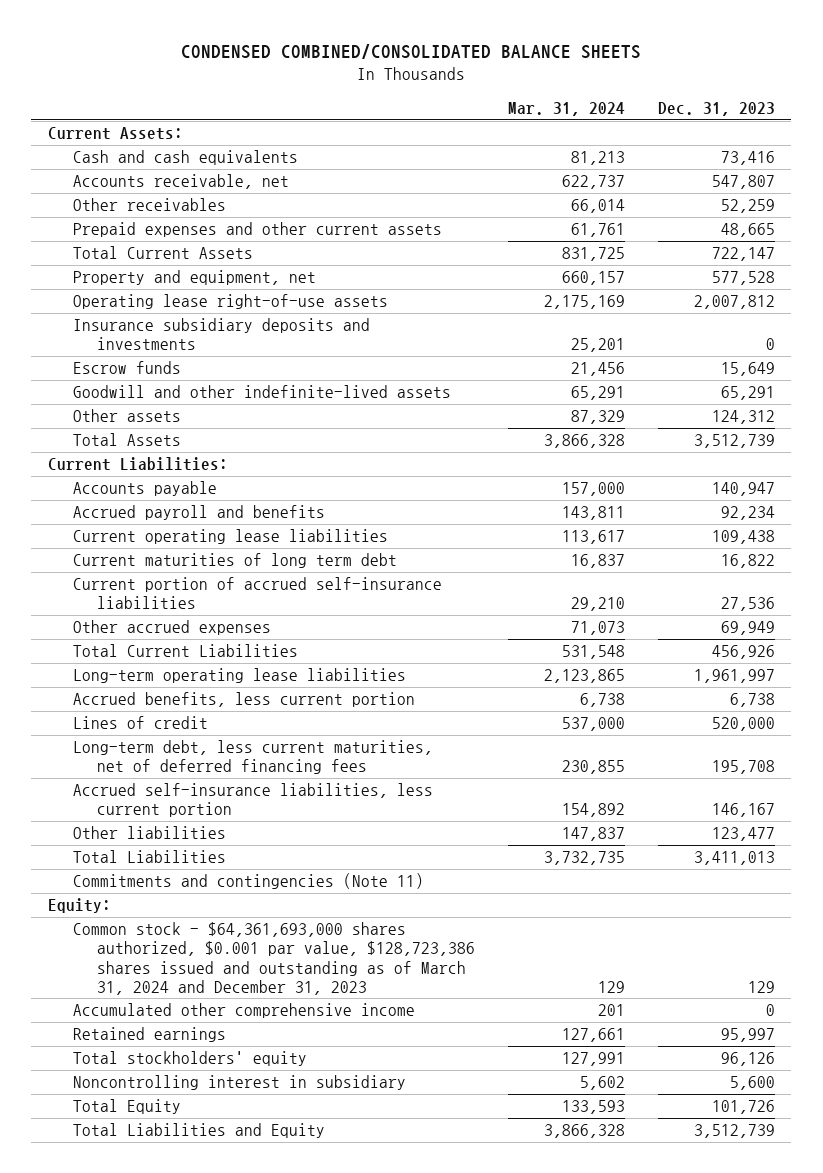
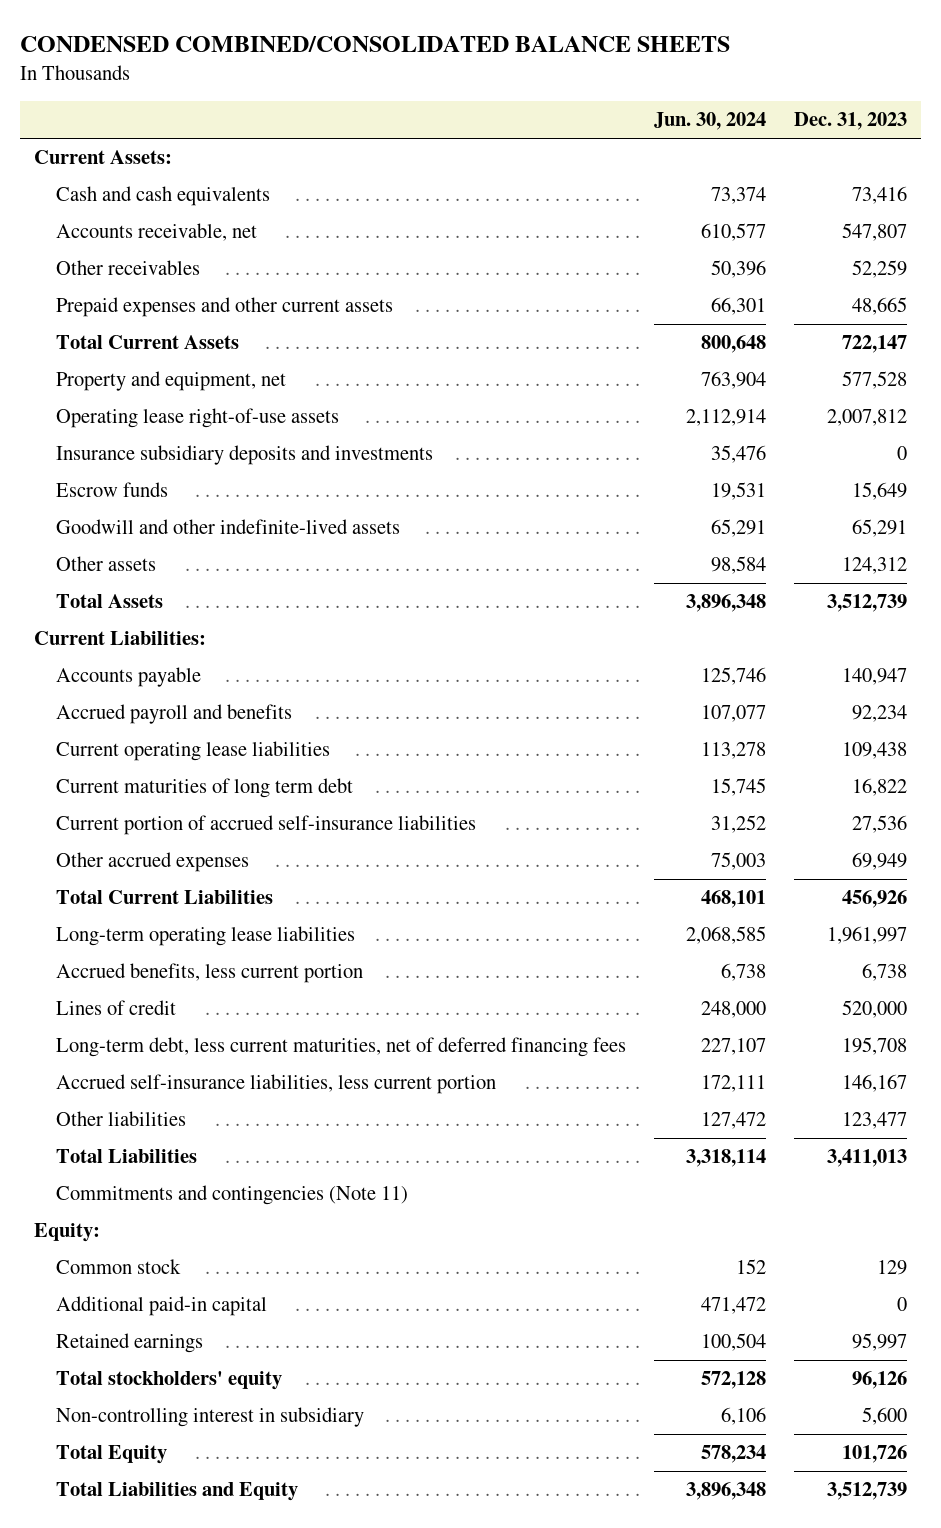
- | Mar. 31, 2024 | Dec. 31, 2023
+ | Jun. 30, 2024 | Dec. 31, 2023
- Common stock - $64,361,693,000 shares authorized, $0.001 par value, $128,723,386 shares issued and outstanding as of March 31, 2024 and December 31, 2023 | 129 | 129
- Accumulated other comprehensive income | 201 | 0
+ Common stock | 152 | 129
+ Additional paid-in capital | 471,472 | 0
- Noncontrolling interest in subsidiary | 5,602 | 5,600
+ Non-controlling interest in subsidiary | 6,106 | 5,600

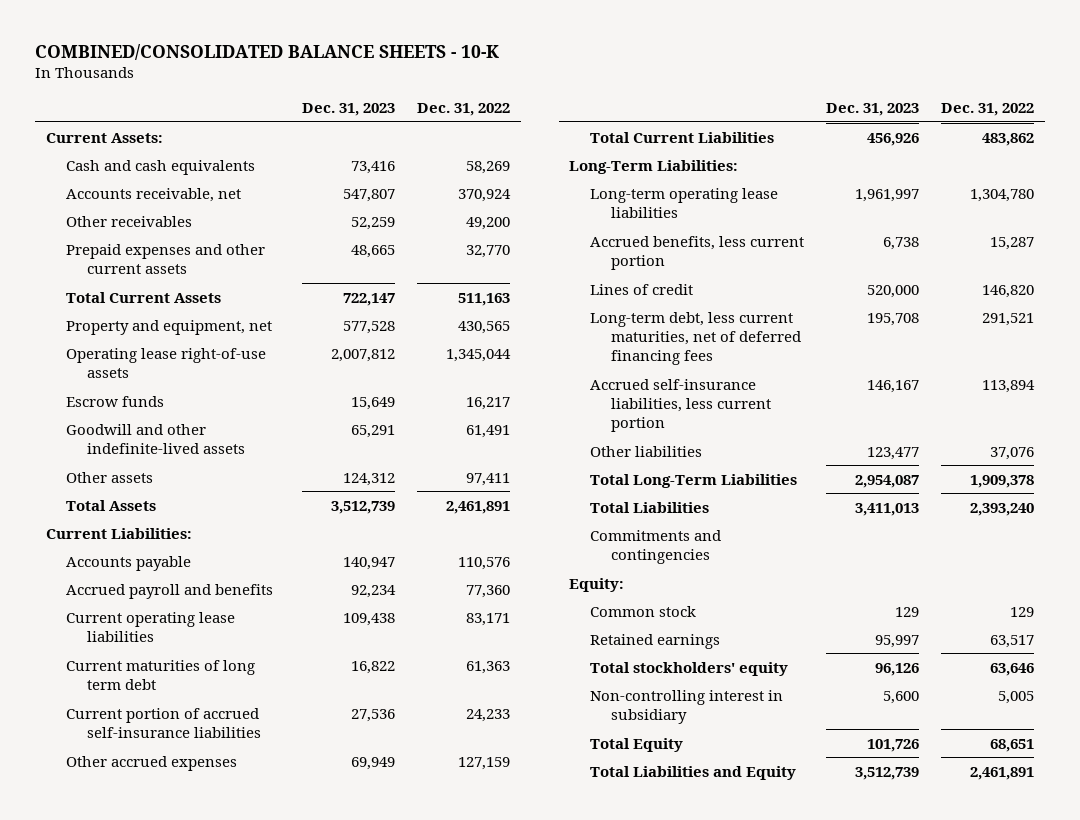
- CONDENSED COMBINED/CONSOLIDATED BALANCE SHEETS
+ COMBINED/CONSOLIDATED BALANCE SHEETS - 10-K
- | Jun. 30, 2024 | Dec. 31, 2023
+ | Dec. 31, 2023 | Dec. 31, 2022
- Insurance subsidiary deposits and investments | 35,476 | 0
+ Long-Term Liabilities:
+ Total Long-Term Liabilities | 2,954,087 | 1,909,378
- Commitments and contingencies (Note 11)
+ Commitments and contingencies
- Additional paid-in capital | 471,472 | 0

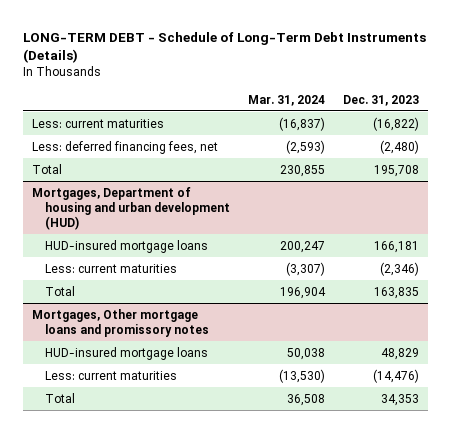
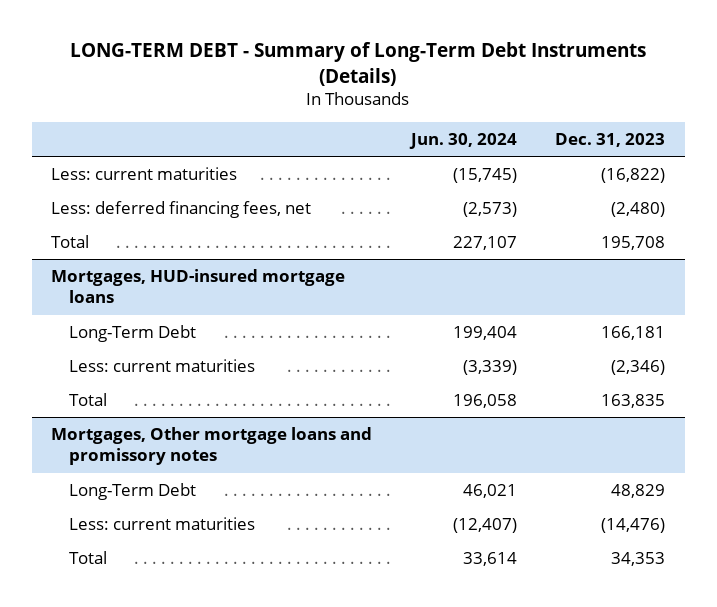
- LONG-TERM DEBT - Schedule of Long-Term Debt Instruments (Details)
+ LONG-TERM DEBT - Summary of Long-Term Debt Instruments (Details)
- | Mar. 31, 2024 | Dec. 31, 2023
+ | Jun. 30, 2024 | Dec. 31, 2023
- Mortgages, Department of housing and urban development (HUD)
- HUD-insured mortgage loans | 200,247 | 166,181
+ Mortgages, HUD-insured mortgage loans
+ Long-Term Debt | 199,404 | 166,181
@ Mortgages, Other mortgage loans and promissory notes
- HUD-insured mortgage loans | 50,038 | 48,829
+ Long-Term Debt | 46,021 | 48,829

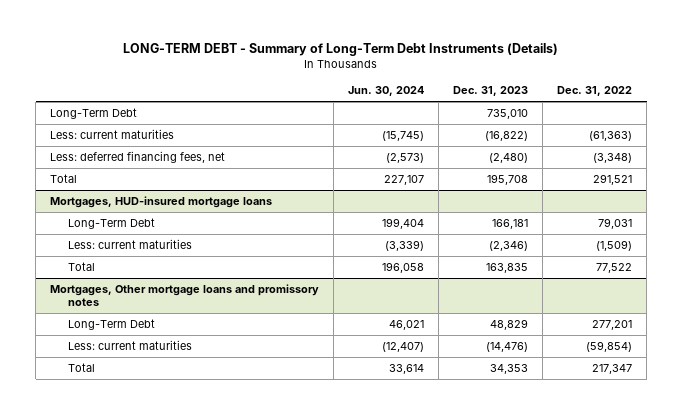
- | Jun. 30, 2024 | Dec. 31, 2023
+ | Jun. 30, 2024 | Dec. 31, 2023 | Dec. 31, 2022
+ Long-Term Debt | | 735,010 |

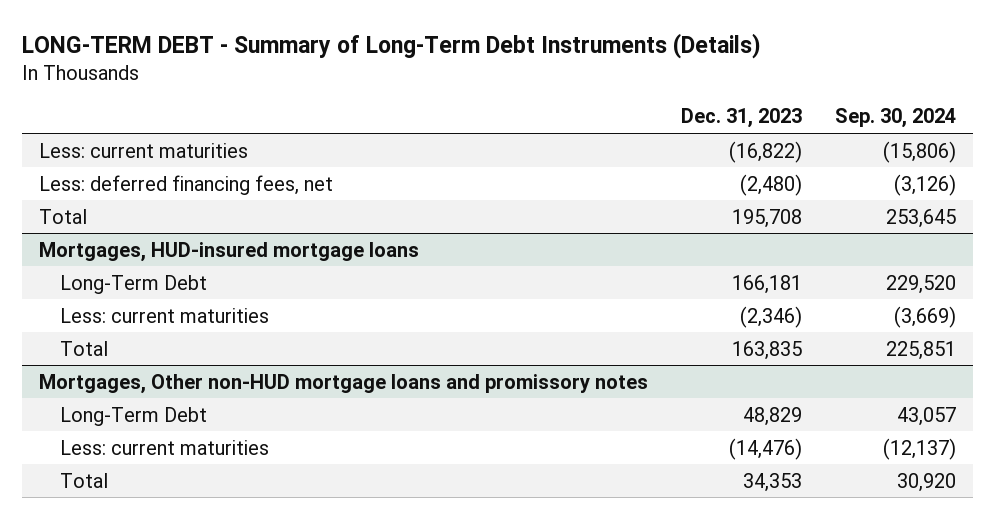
- | Jun. 30, 2024 | Dec. 31, 2023 | Dec. 31, 2022
+ | Dec. 31, 2023 | Sep. 30, 2024
- Long-Term Debt | | 735,010 |
- Mortgages, Other mortgage loans and promissory notes
+ Mortgages, Other non-HUD mortgage loans and promissory notes

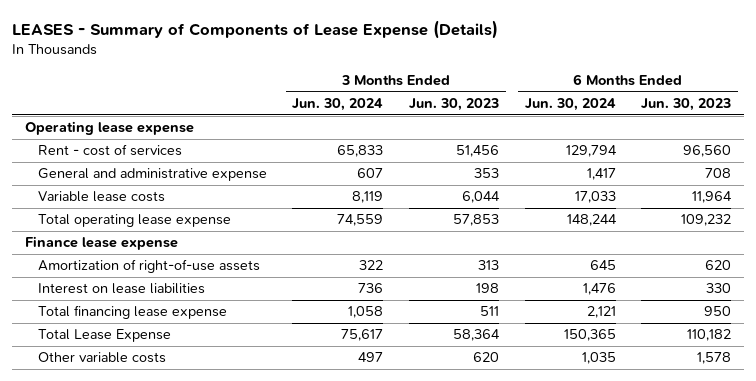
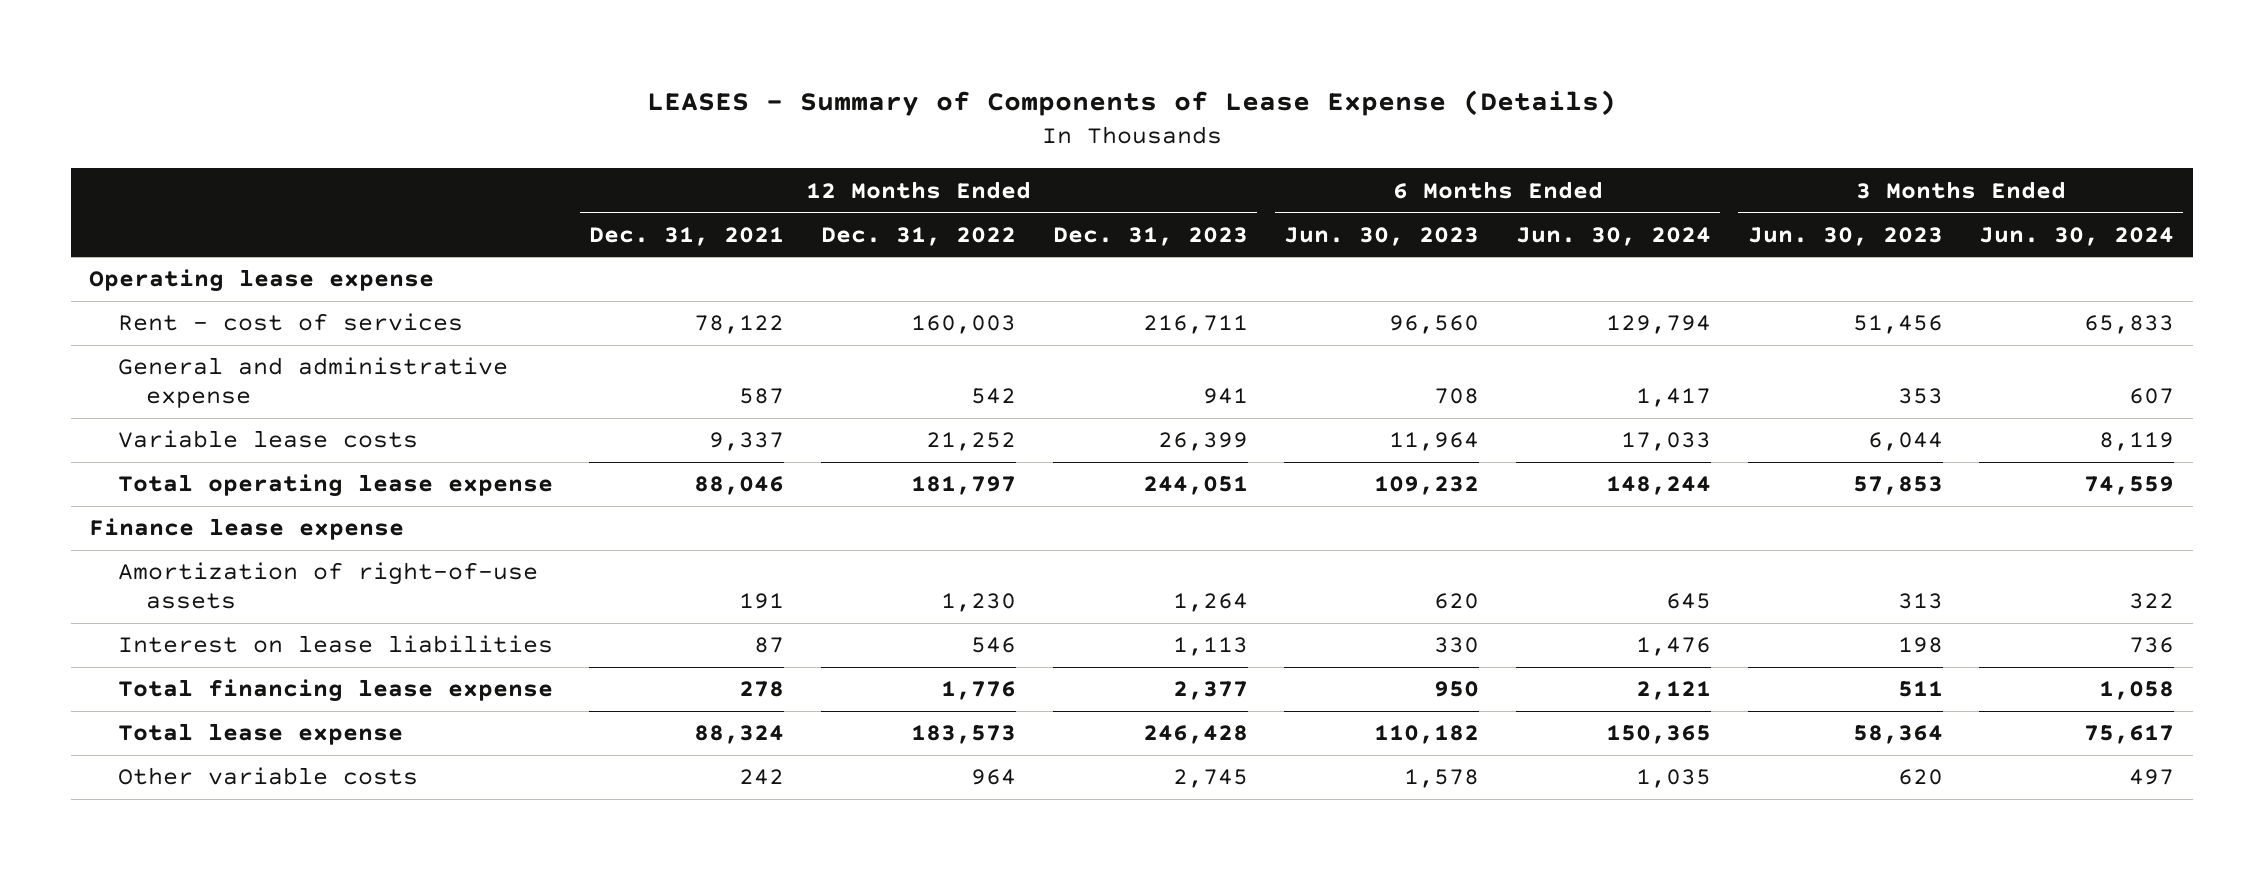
- | 3 Months Ended Jun. 30, 2024 | 3 Months Ended Jun. 30, 2023 | 6 Months Ended Jun. 30, 2024 | 6 Months Ended Jun. 30, 2023
+ | 12 Months Ended Dec. 31, 2021 | 12 Months Ended Dec. 31, 2022 | 12 Months Ended Dec. 31, 2023 | 6 Months Ended Jun. 30, 2023 | 6 Months Ended Jun. 30, 2024 | 3 Months Ended Jun. 30, 2023 | 3 Months Ended Jun. 30, 2024
- Total Lease Expense | 75,617 | 58,364 | 150,365 | 110,182
+ Total lease expense | 88,324 | 183,573 | 246,428 | 110,182 | 150,365 | 58,364 | 75,617

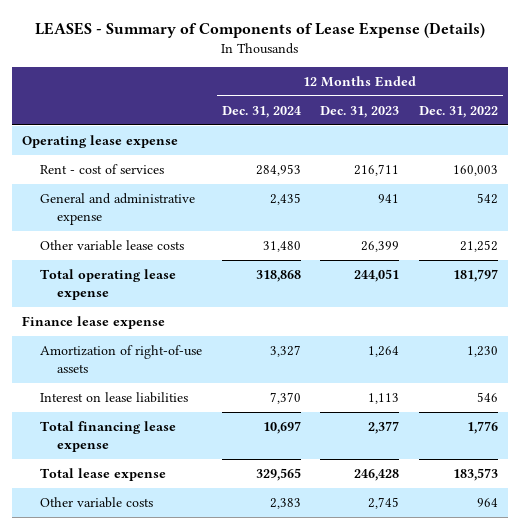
- | 12 Months Ended Dec. 31, 2021 | 12 Months Ended Dec. 31, 2022 | 12 Months Ended Dec. 31, 2023 | 6 Months Ended Jun. 30, 2023 | 6 Months Ended Jun. 30, 2024 | 3 Months Ended Jun. 30, 2023 | 3 Months Ended Jun. 30, 2024
+ | 12 Months Ended Dec. 31, 2024 | 12 Months Ended Dec. 31, 2023 | 12 Months Ended Dec. 31, 2022
- Variable lease costs | 9,337 | 21,252 | 26,399 | 11,964 | 17,033 | 6,044 | 8,119
+ Other variable lease costs | 31,480 | 26,399 | 21,252

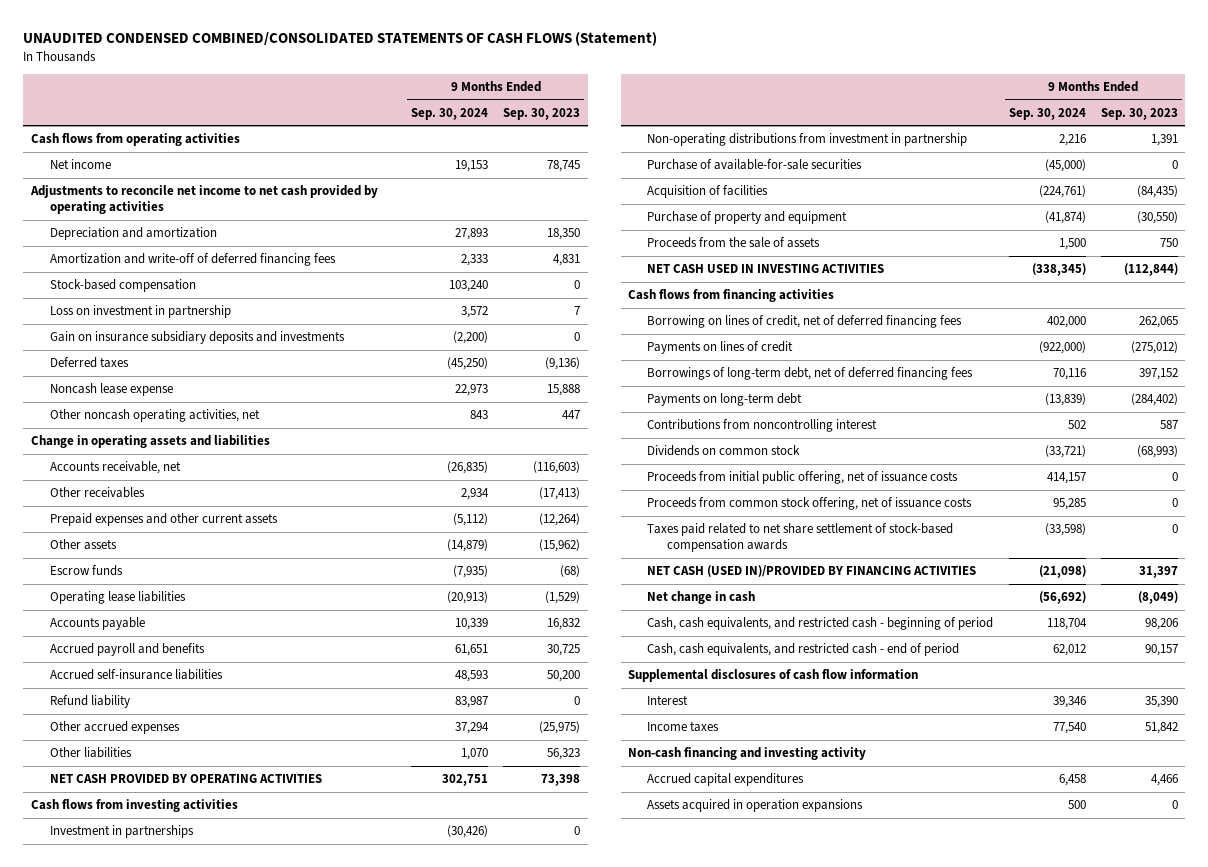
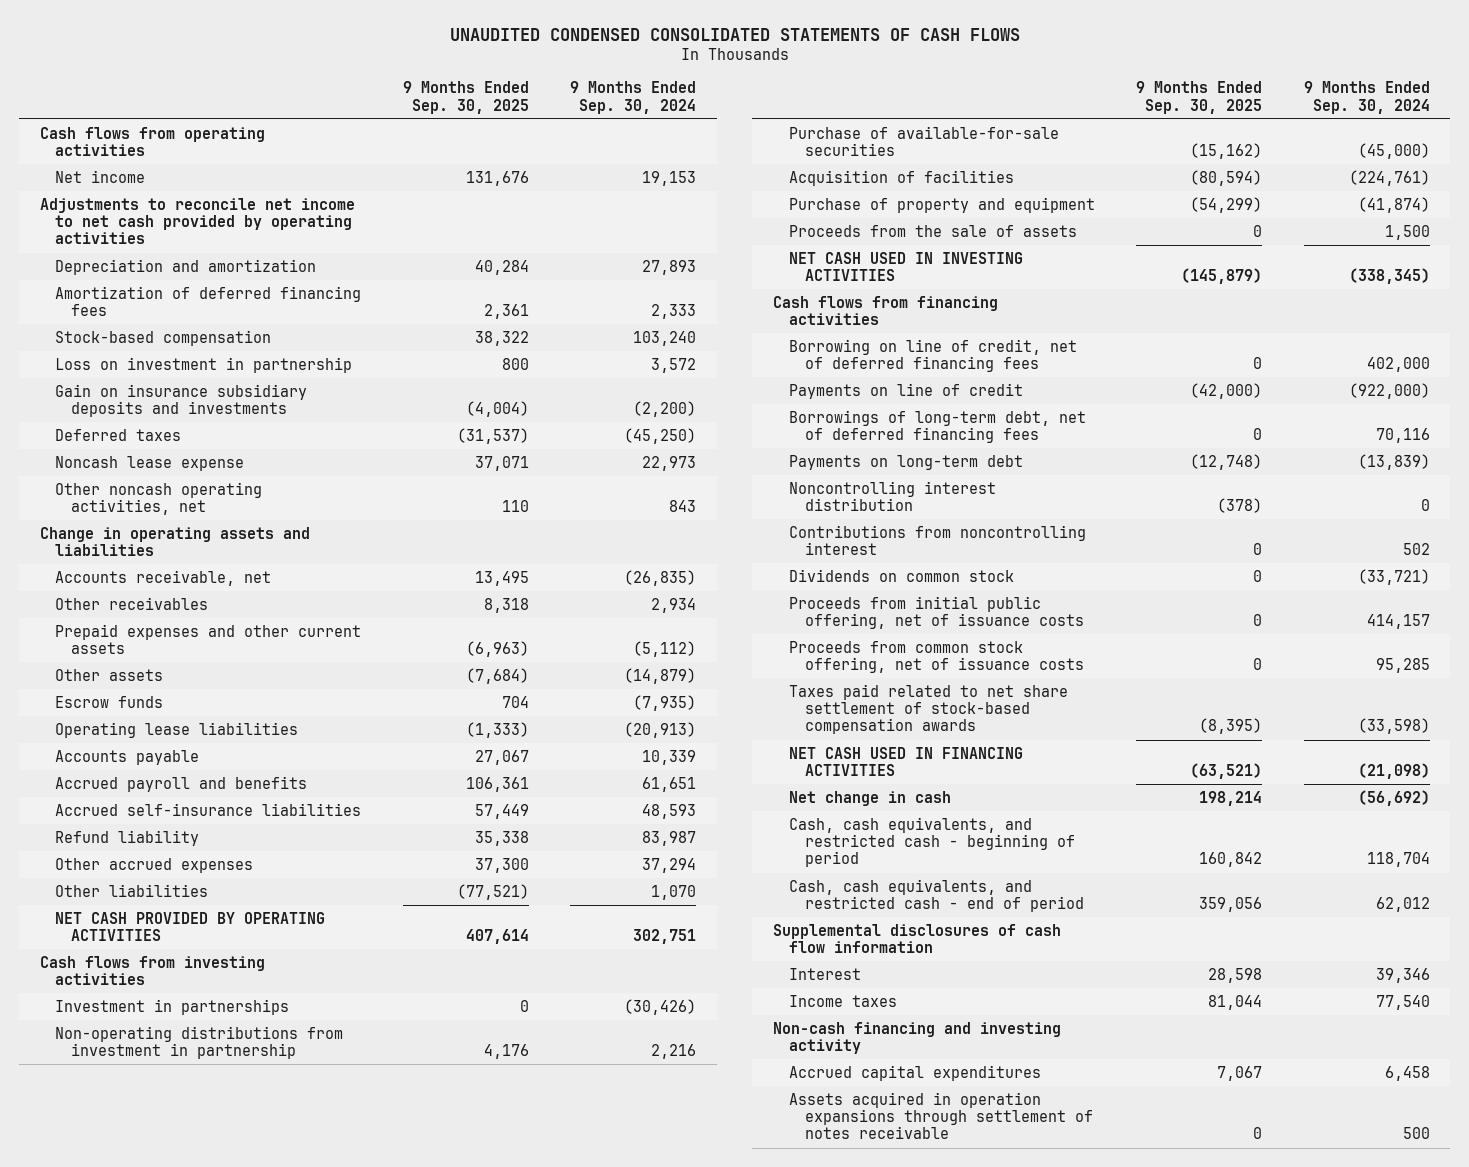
- UNAUDITED CONDENSED COMBINED/CONSOLIDATED STATEMENTS OF CASH FLOWS (Statement)
+ UNAUDITED CONDENSED CONSOLIDATED STATEMENTS OF CASH FLOWS
- | 9 Months Ended Sep. 30, 2024 | 9 Months Ended Sep. 30, 2023
+ | 9 Months Ended Sep. 30, 2025 | 9 Months Ended Sep. 30, 2024
- Amortization and write-off of deferred financing fees | 2,333 | 4,831
+ Amortization of deferred financing fees | 2,361 | 2,333
- Borrowing on lines of credit, net of deferred financing fees | 402,000 | 262,065
- Payments on lines of credit | (922,000) | (275,012)
+ Borrowing on line of credit, net of deferred financing fees | 0 | 402,000
+ Payments on line of credit | (42,000) | (922,000)
+ Noncontrolling interest distribution | (378) | 0
- NET CASH (USED IN)/PROVIDED BY FINANCING ACTIVITIES | (21,098) | 31,397
+ NET CASH USED IN FINANCING ACTIVITIES | (63,521) | (21,098)
- Assets acquired in operation expansions | 500 | 0
+ Assets acquired in operation expansions through settlement of notes receivable | 0 | 500

